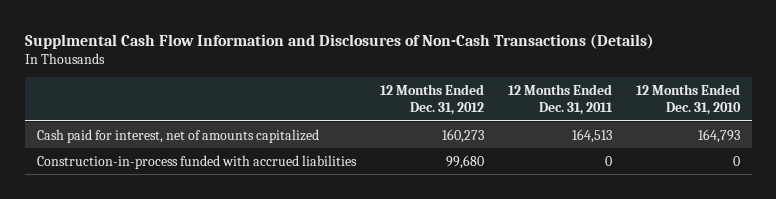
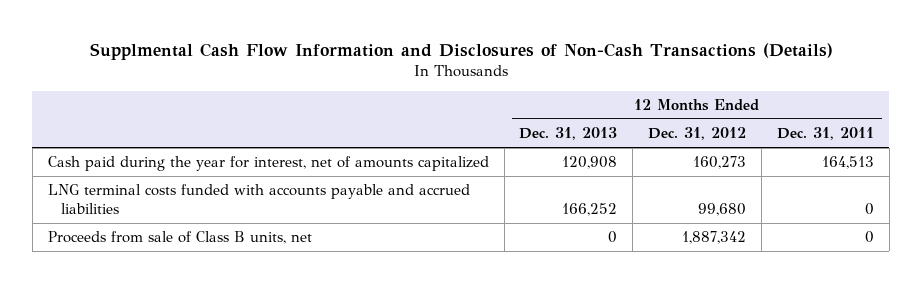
- | 12 Months Ended Dec. 31, 2012 | 12 Months Ended Dec. 31, 2011 | 12 Months Ended Dec. 31, 2010
+ | 12 Months Ended Dec. 31, 2013 | 12 Months Ended Dec. 31, 2012 | 12 Months Ended Dec. 31, 2011
- Cash paid for interest, net of amounts capitalized | 160,273 | 164,513 | 164,793
- Construction-in-process funded with accrued liabilities | 99,680 | 0 | 0
+ Cash paid during the year for interest, net of amounts capitalized | 120,908 | 160,273 | 164,513
+ LNG terminal costs funded with accounts payable and accrued liabilities | 166,252 | 99,680 | 0
+ Proceeds from sale of Class B units, net | 0 | 1,887,342 | 0

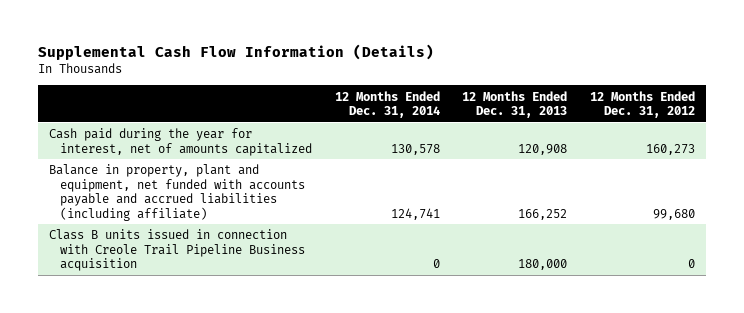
- Supplmental Cash Flow Information and Disclosures of Non-Cash Transactions (Details)
+ Supplemental Cash Flow Information (Details)
- | 12 Months Ended Dec. 31, 2013 | 12 Months Ended Dec. 31, 2012 | 12 Months Ended Dec. 31, 2011
+ | 12 Months Ended Dec. 31, 2014 | 12 Months Ended Dec. 31, 2013 | 12 Months Ended Dec. 31, 2012
- LNG terminal costs funded with accounts payable and accrued liabilities | 166,252 | 99,680 | 0
- Proceeds from sale of Class B units, net | 0 | 1,887,342 | 0
+ Balance in property, plant and equipment, net funded with accounts payable and accrued liabilities (including affiliate) | 124,741 | 166,252 | 99,680
+ Class B units issued in connection with Creole Trail Pipeline Business acquisition | 0 | 180,000 | 0

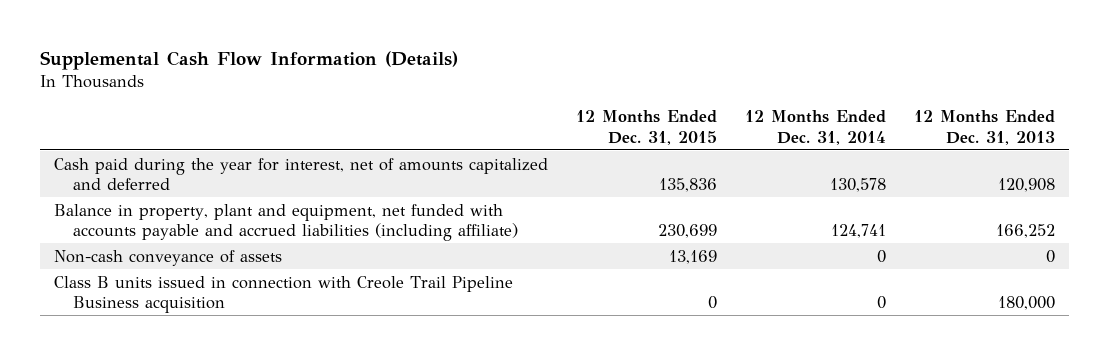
- | 12 Months Ended Dec. 31, 2014 | 12 Months Ended Dec. 31, 2013 | 12 Months Ended Dec. 31, 2012
+ | 12 Months Ended Dec. 31, 2015 | 12 Months Ended Dec. 31, 2014 | 12 Months Ended Dec. 31, 2013
- Cash paid during the year for interest, net of amounts capitalized | 130,578 | 120,908 | 160,273
+ Cash paid during the year for interest, net of amounts capitalized and deferred | 135,836 | 130,578 | 120,908
+ Non-cash conveyance of assets | 13,169 | 0 | 0

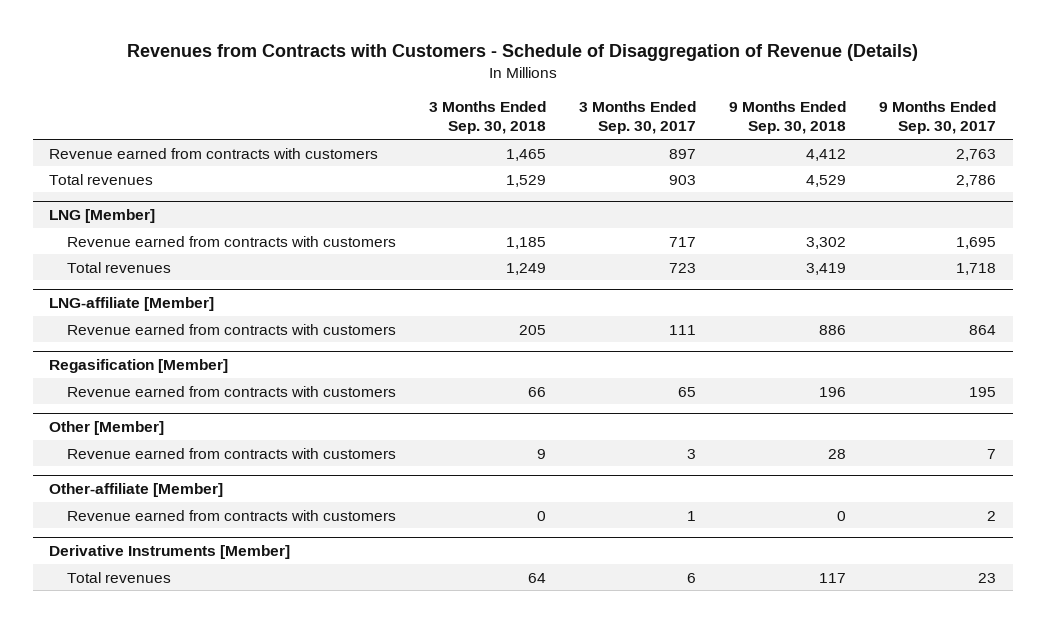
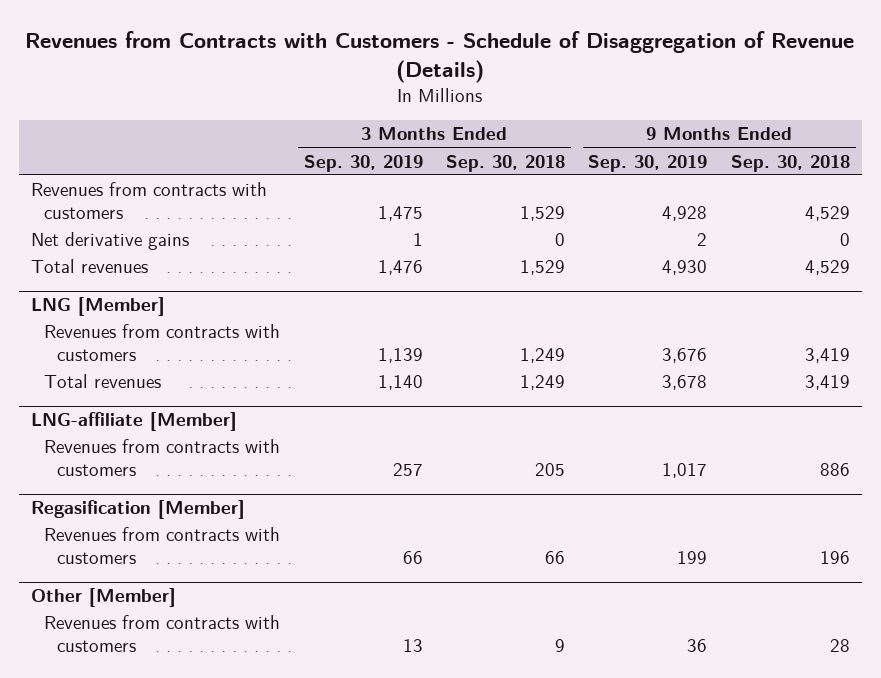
- | 3 Months Ended Sep. 30, 2018 | 3 Months Ended Sep. 30, 2017 | 9 Months Ended Sep. 30, 2018 | 9 Months Ended Sep. 30, 2017
+ | 3 Months Ended Sep. 30, 2019 | 3 Months Ended Sep. 30, 2018 | 9 Months Ended Sep. 30, 2019 | 9 Months Ended Sep. 30, 2018
- Revenue earned from contracts with customers | 1,465 | 897 | 4,412 | 2,763
+ Revenues from contracts with customers | 1,475 | 1,529 | 4,928 | 4,529
+ Net derivative gains | 1 | 0 | 2 | 0
@ LNG [Member]
- Revenue earned from contracts with customers | 1,185 | 717 | 3,302 | 1,695
+ Revenues from contracts with customers | 1,139 | 1,249 | 3,676 | 3,419
@ LNG-affiliate [Member]
- Revenue earned from contracts with customers | 205 | 111 | 886 | 864
+ Revenues from contracts with customers | 257 | 205 | 1,017 | 886
@ Regasification [Member]
- Revenue earned from contracts with customers | 66 | 65 | 196 | 195
+ Revenues from contracts with customers | 66 | 66 | 199 | 196
@ Other [Member]
- Revenue earned from contracts with customers | 9 | 3 | 28 | 7
- Other-affiliate [Member]
- Revenue earned from contracts with customers | 0 | 1 | 0 | 2
- Derivative Instruments [Member]
- Total revenues | 64 | 6 | 117 | 23
@ Other [Member]
+ Revenues from contracts with customers | 13 | 9 | 36 | 28

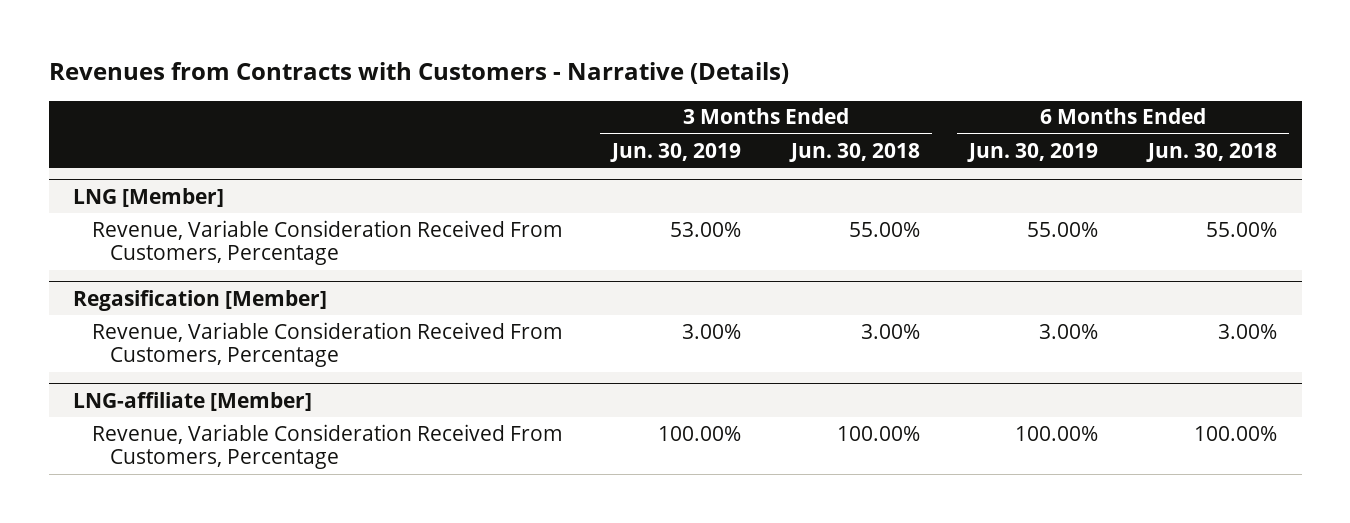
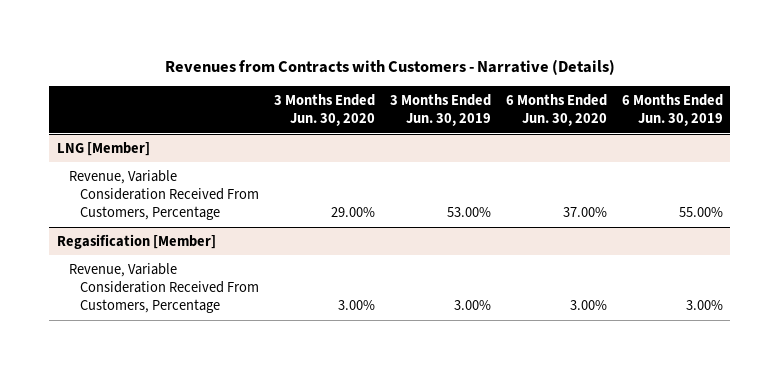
- | 3 Months Ended Jun. 30, 2019 | 3 Months Ended Jun. 30, 2018 | 6 Months Ended Jun. 30, 2019 | 6 Months Ended Jun. 30, 2018
+ | 3 Months Ended Jun. 30, 2020 | 3 Months Ended Jun. 30, 2019 | 6 Months Ended Jun. 30, 2020 | 6 Months Ended Jun. 30, 2019
- LNG-affiliate [Member]
- Revenue, Variable Consideration Received From Customers, Percentage | 100.00% | 100.00% | 100.00% | 100.00%

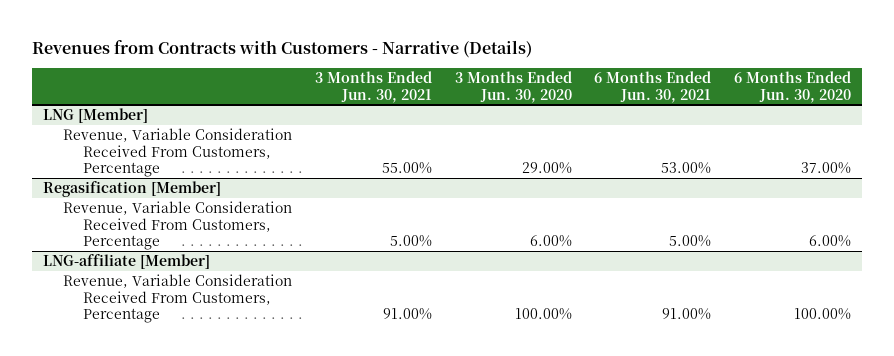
- | 3 Months Ended Jun. 30, 2020 | 3 Months Ended Jun. 30, 2019 | 6 Months Ended Jun. 30, 2020 | 6 Months Ended Jun. 30, 2019
+ | 3 Months Ended Jun. 30, 2021 | 3 Months Ended Jun. 30, 2020 | 6 Months Ended Jun. 30, 2021 | 6 Months Ended Jun. 30, 2020
@ Regasification [Member]
- Revenue, Variable Consideration Received From Customers, Percentage | 3.00% | 3.00% | 3.00% | 3.00%
+ Revenue, Variable Consideration Received From Customers, Percentage | 5.00% | 6.00% | 5.00% | 6.00%
+ LNG-affiliate [Member]
+ Revenue, Variable Consideration Received From Customers, Percentage | 91.00% | 100.00% | 91.00% | 100.00%

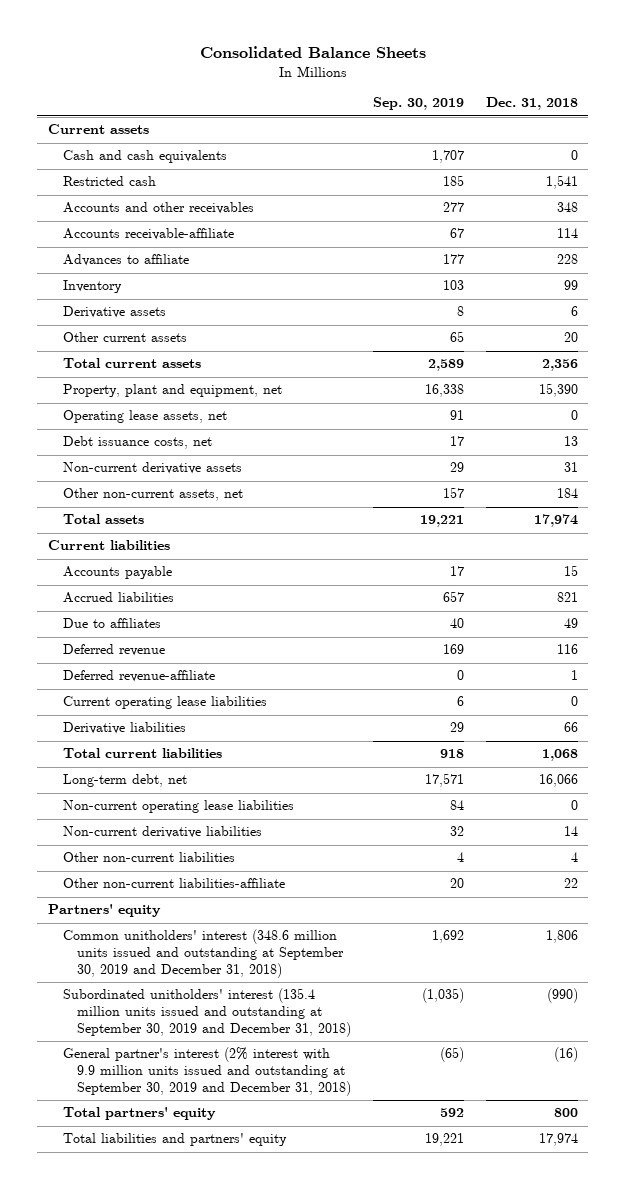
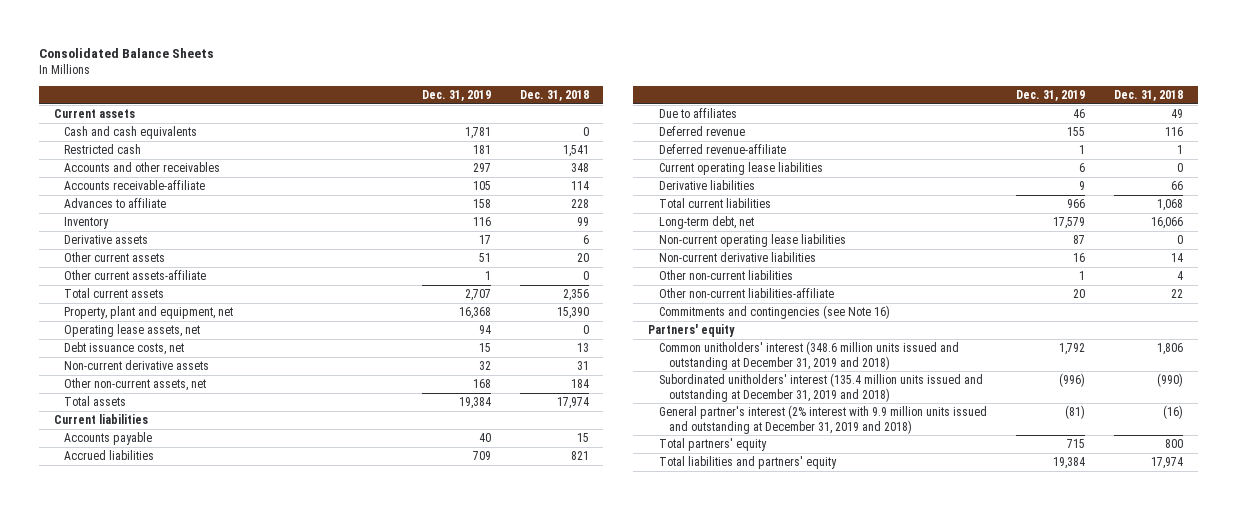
- | Sep. 30, 2019 | Dec. 31, 2018
+ | Dec. 31, 2019 | Dec. 31, 2018
+ Other current assets-affiliate | 1 | 0
+ Commitments and contingencies (see Note 16)
- Common unitholders' interest (348.6 million units issued and outstanding at September 30, 2019 and December 31, 2018) | 1,692 | 1,806
- Subordinated unitholders' interest (135.4 million units issued and outstanding at September 30, 2019 and December 31, 2018) | (1,035) | (990)
- General partner's interest (2% interest with 9.9 million units issued and outstanding at September 30, 2019 and December 31, 2018) | (65) | (16)
+ Common unitholders' interest (348.6 million units issued and outstanding at December 31, 2019 and 2018) | 1,792 | 1,806
+ Subordinated unitholders' interest (135.4 million units issued and outstanding at December 31, 2019 and 2018) | (996) | (990)
+ General partner's interest (2% interest with 9.9 million units issued and outstanding at December 31, 2019 and 2018) | (81) | (16)

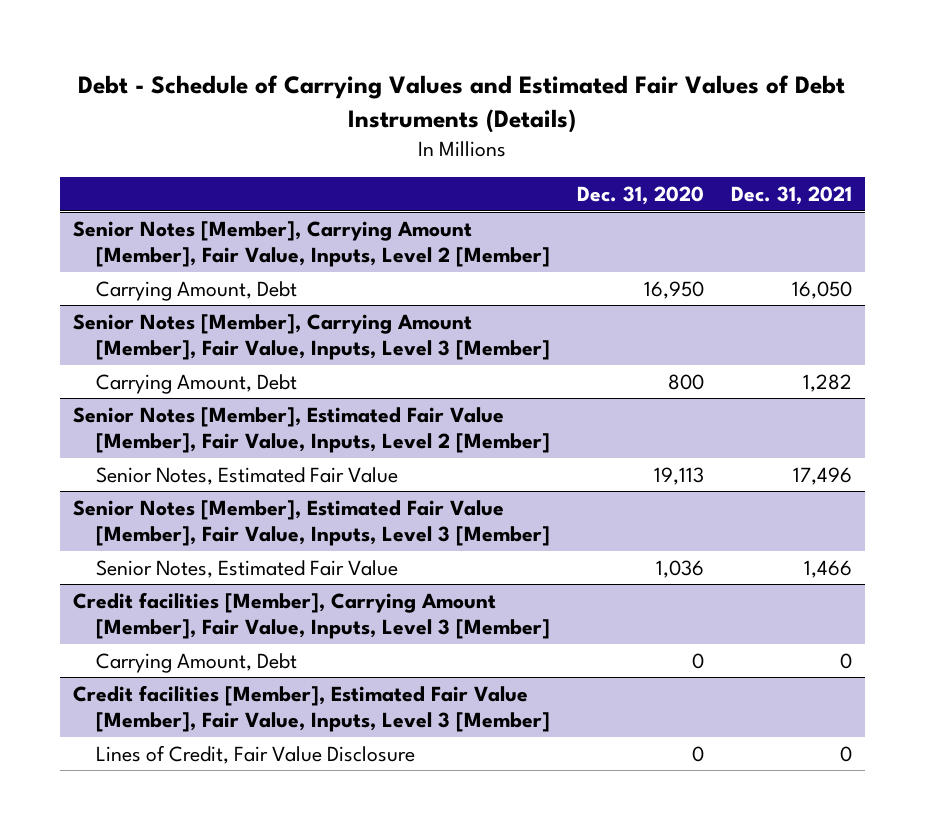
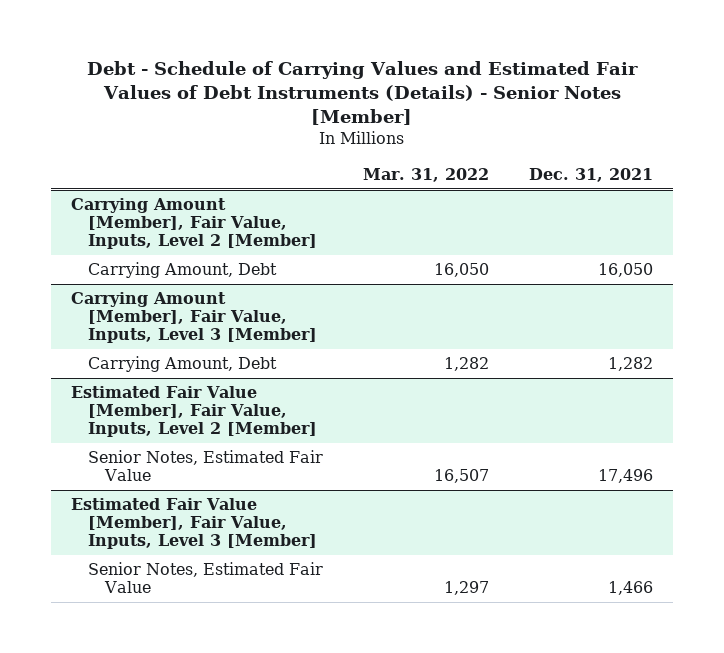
- Debt - Schedule of Carrying Values and Estimated Fair Values of Debt Instruments (Details)
+ Debt - Schedule of Carrying Values and Estimated Fair Values of Debt Instruments (Details) - Senior Notes [Member]
- | Dec. 31, 2020 | Dec. 31, 2021
+ | Mar. 31, 2022 | Dec. 31, 2021
- Senior Notes [Member], Carrying Amount [Member], Fair Value, Inputs, Level 2 [Member]
+ Carrying Amount [Member], Fair Value, Inputs, Level 2 [Member]
- Senior Notes [Member], Carrying Amount [Member], Fair Value, Inputs, Level 3 [Member]
+ Carrying Amount [Member], Fair Value, Inputs, Level 3 [Member]
- Senior Notes [Member], Estimated Fair Value [Member], Fair Value, Inputs, Level 2 [Member]
+ Estimated Fair Value [Member], Fair Value, Inputs, Level 2 [Member]
- Senior Notes [Member], Estimated Fair Value [Member], Fair Value, Inputs, Level 3 [Member]
+ Estimated Fair Value [Member], Fair Value, Inputs, Level 3 [Member]
- Credit facilities [Member], Carrying Amount [Member], Fair Value, Inputs, Level 3 [Member]
- Carrying Amount, Debt | 0 | 0
- Credit facilities [Member], Estimated Fair Value [Member], Fair Value, Inputs, Level 3 [Member]
- Lines of Credit, Fair Value Disclosure | 0 | 0

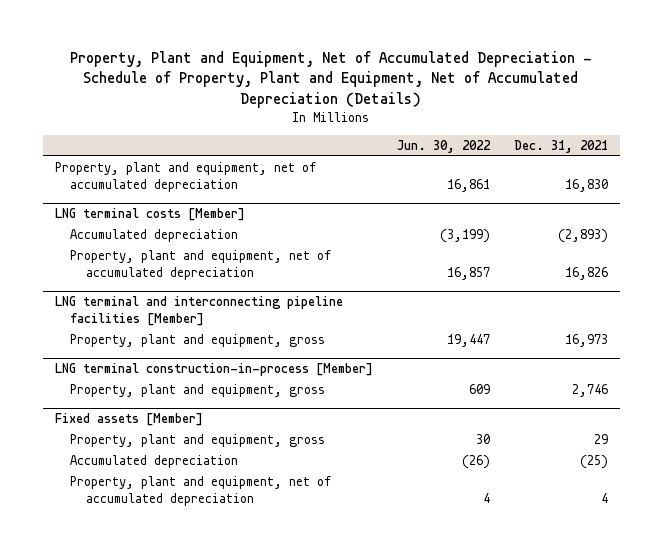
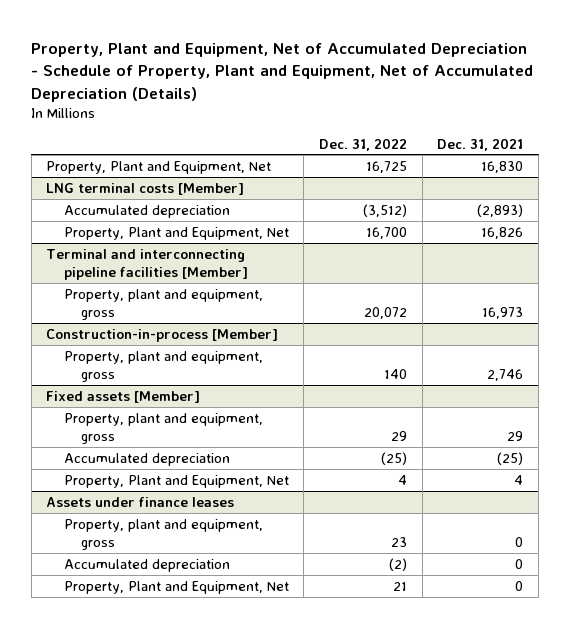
- | Jun. 30, 2022 | Dec. 31, 2021
+ | Dec. 31, 2022 | Dec. 31, 2021
- Property, plant and equipment, net of accumulated depreciation | 16,861 | 16,830
+ Property, Plant and Equipment, Net | 16,725 | 16,830
@ LNG terminal costs [Member]
- Property, plant and equipment, net of accumulated depreciation | 16,857 | 16,826
- LNG terminal and interconnecting pipeline facilities [Member]
@ LNG terminal costs [Member]
+ Property, Plant and Equipment, Net | 16,700 | 16,826
+ Terminal and interconnecting pipeline facilities [Member]
- LNG terminal construction-in-process [Member]
+ Construction-in-process [Member]
@ Fixed assets [Member]
- Property, plant and equipment, net of accumulated depreciation | 4 | 4
+ Property, Plant and Equipment, Net | 4 | 4
+ Assets under finance leases
+ Property, plant and equipment, gross | 23 | 0
+ Accumulated depreciation | (2) | 0
+ Property, Plant and Equipment, Net | 21 | 0

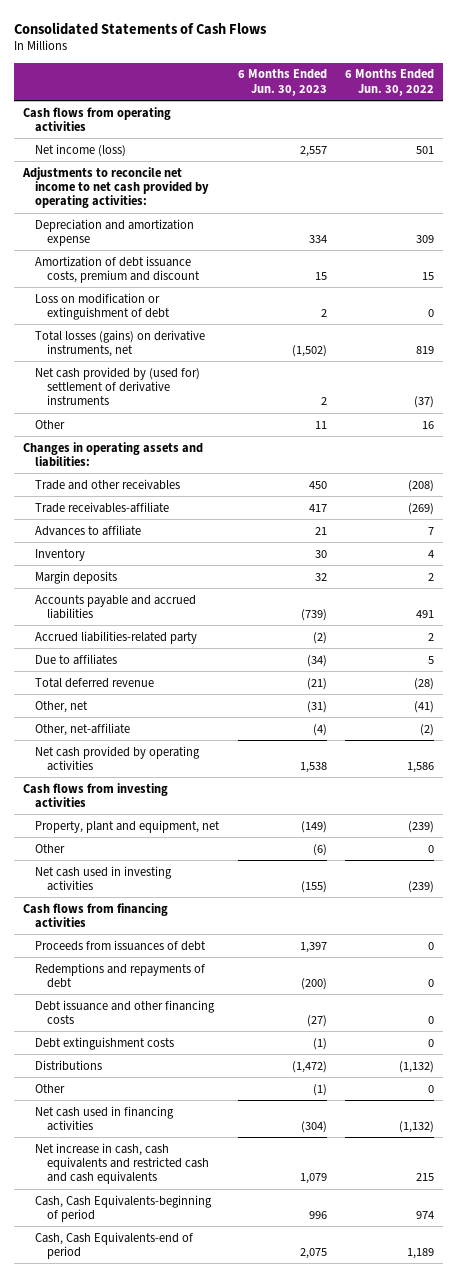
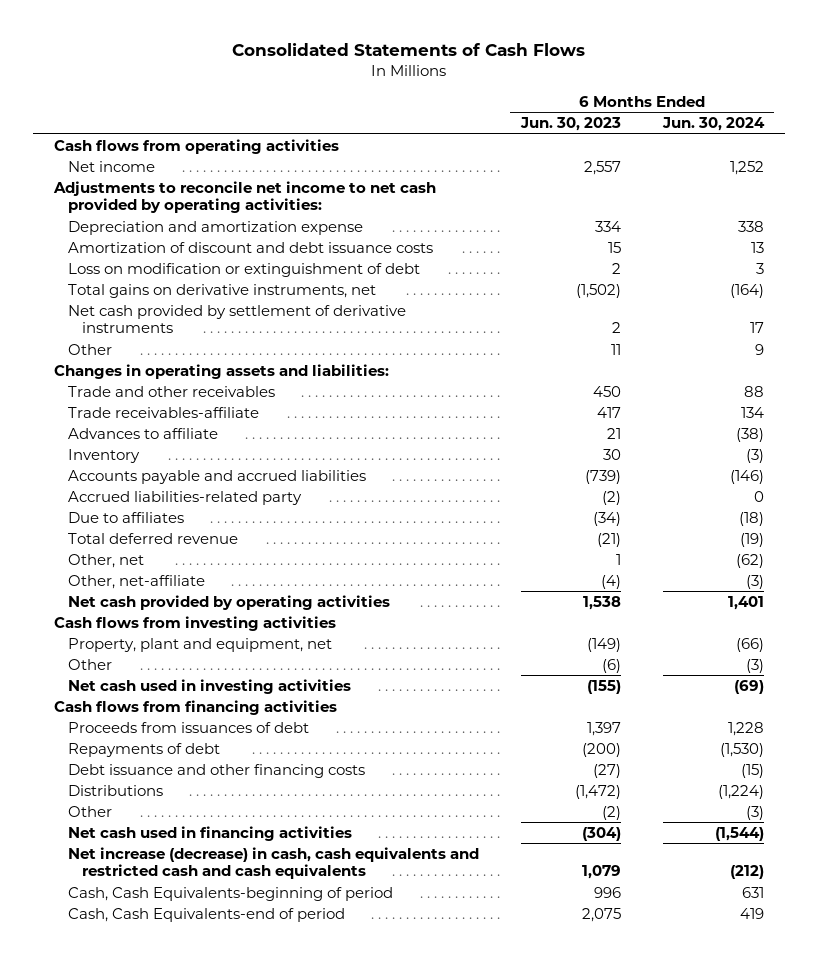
- | 6 Months Ended Jun. 30, 2023 | 6 Months Ended Jun. 30, 2022
+ | 6 Months Ended Jun. 30, 2023 | 6 Months Ended Jun. 30, 2024
- Net income (loss) | 2,557 | 501
+ Net income | 2,557 | 1,252
- Amortization of debt issuance costs, premium and discount | 15 | 15
+ Amortization of discount and debt issuance costs | 15 | 13
- Total losses (gains) on derivative instruments, net | (1,502) | 819
- Net cash provided by (used for) settlement of derivative instruments | 2 | (37)
+ Total gains on derivative instruments, net | (1,502) | (164)
+ Net cash provided by settlement of derivative instruments | 2 | 17
- Margin deposits | 32 | 2
- Other, net | (31) | (41)
+ Other, net | 1 | (62)
- Redemptions and repayments of debt | (200) | 0
+ Repayments of debt | (200) | (1,530)
- Debt extinguishment costs | (1) | 0
- Other | (1) | 0
+ Other | (2) | (3)
- Net increase in cash, cash equivalents and restricted cash and cash equivalents | 1,079 | 215
+ Net increase (decrease) in cash, cash equivalents and restricted cash and cash equivalents | 1,079 | (212)

